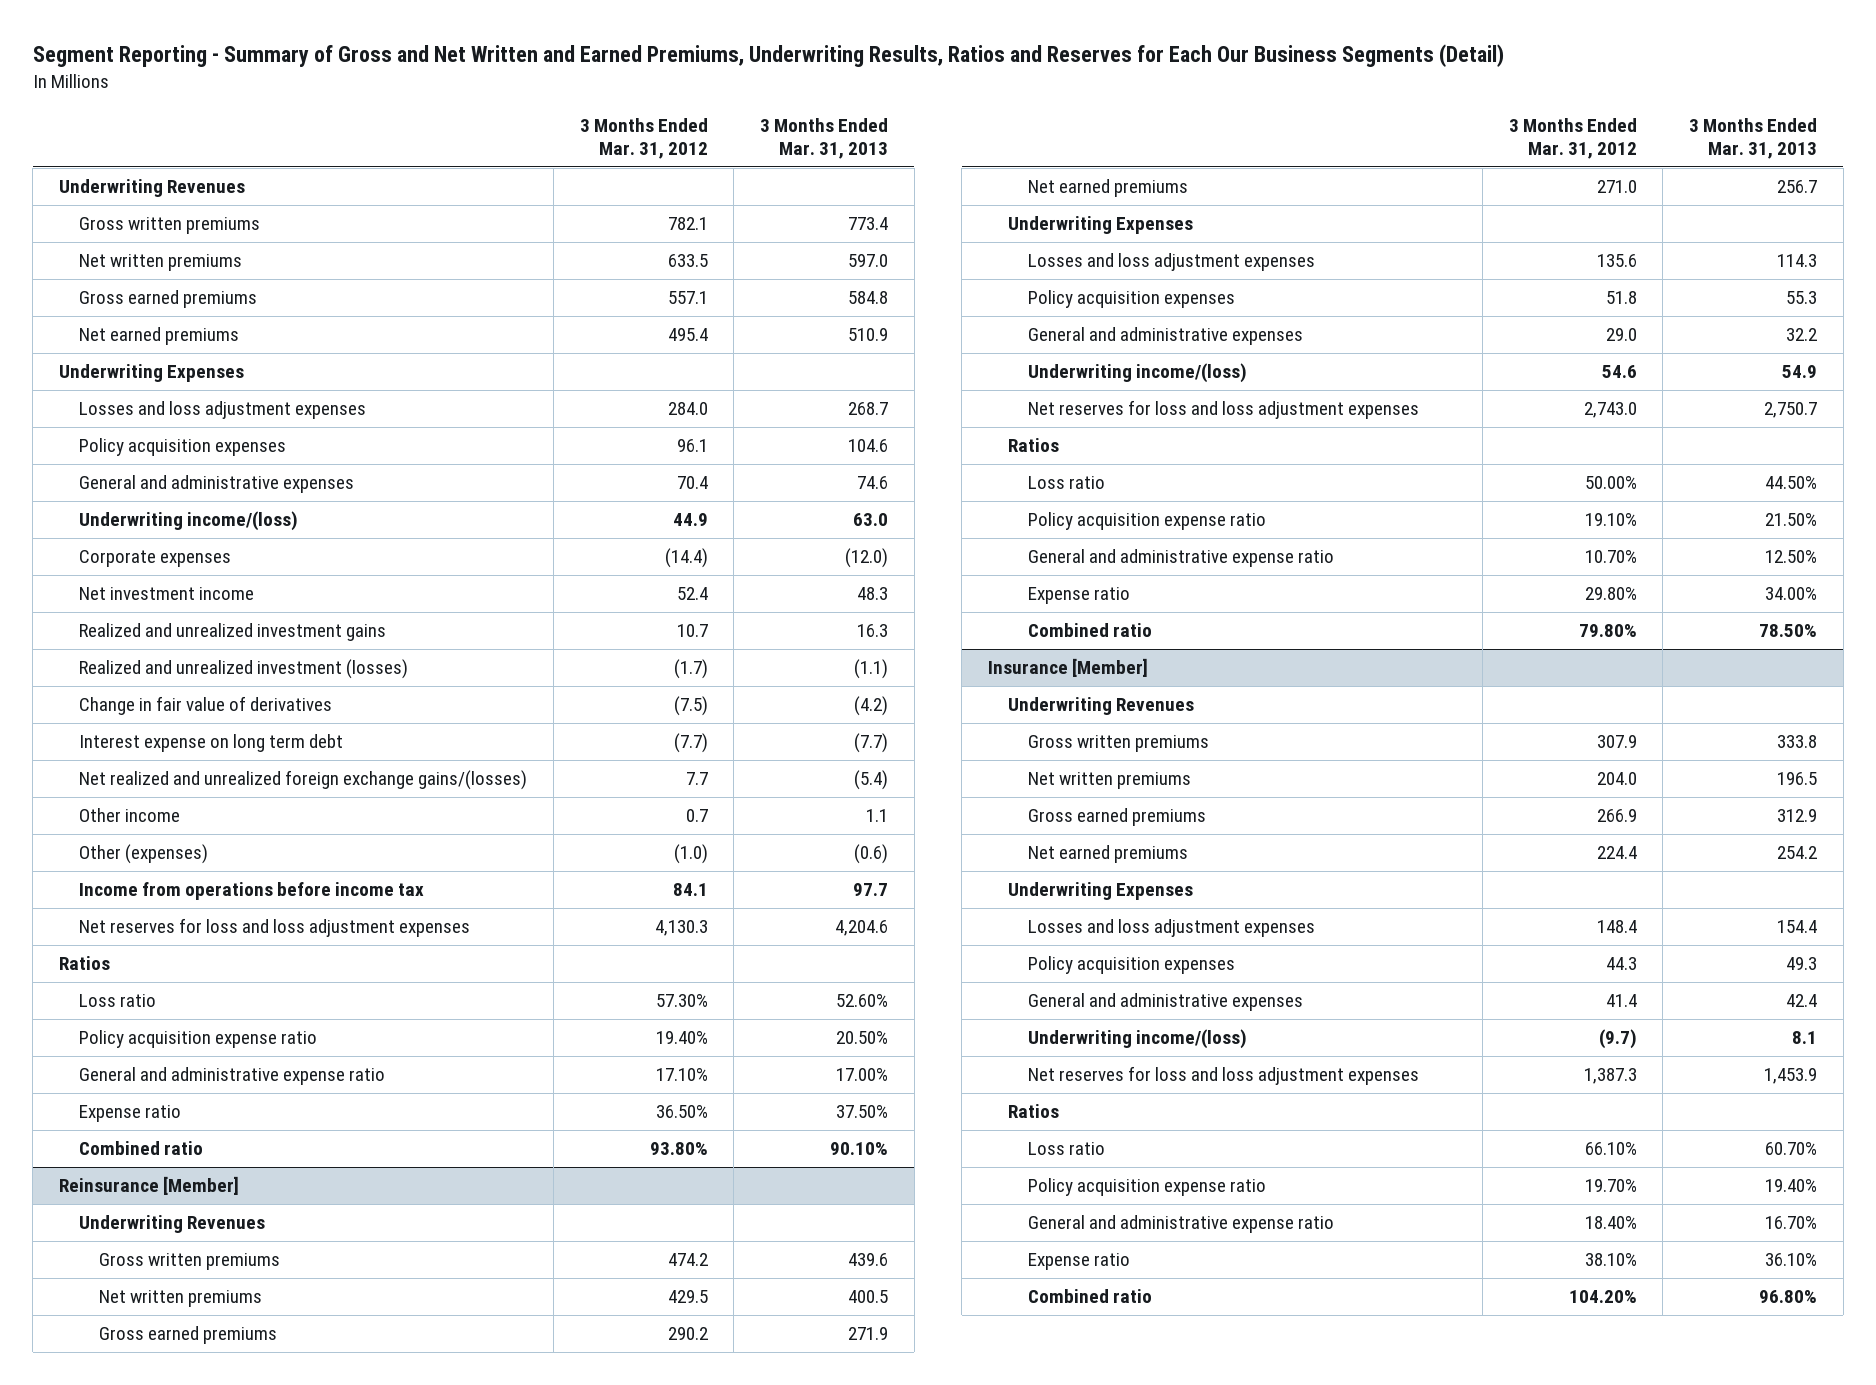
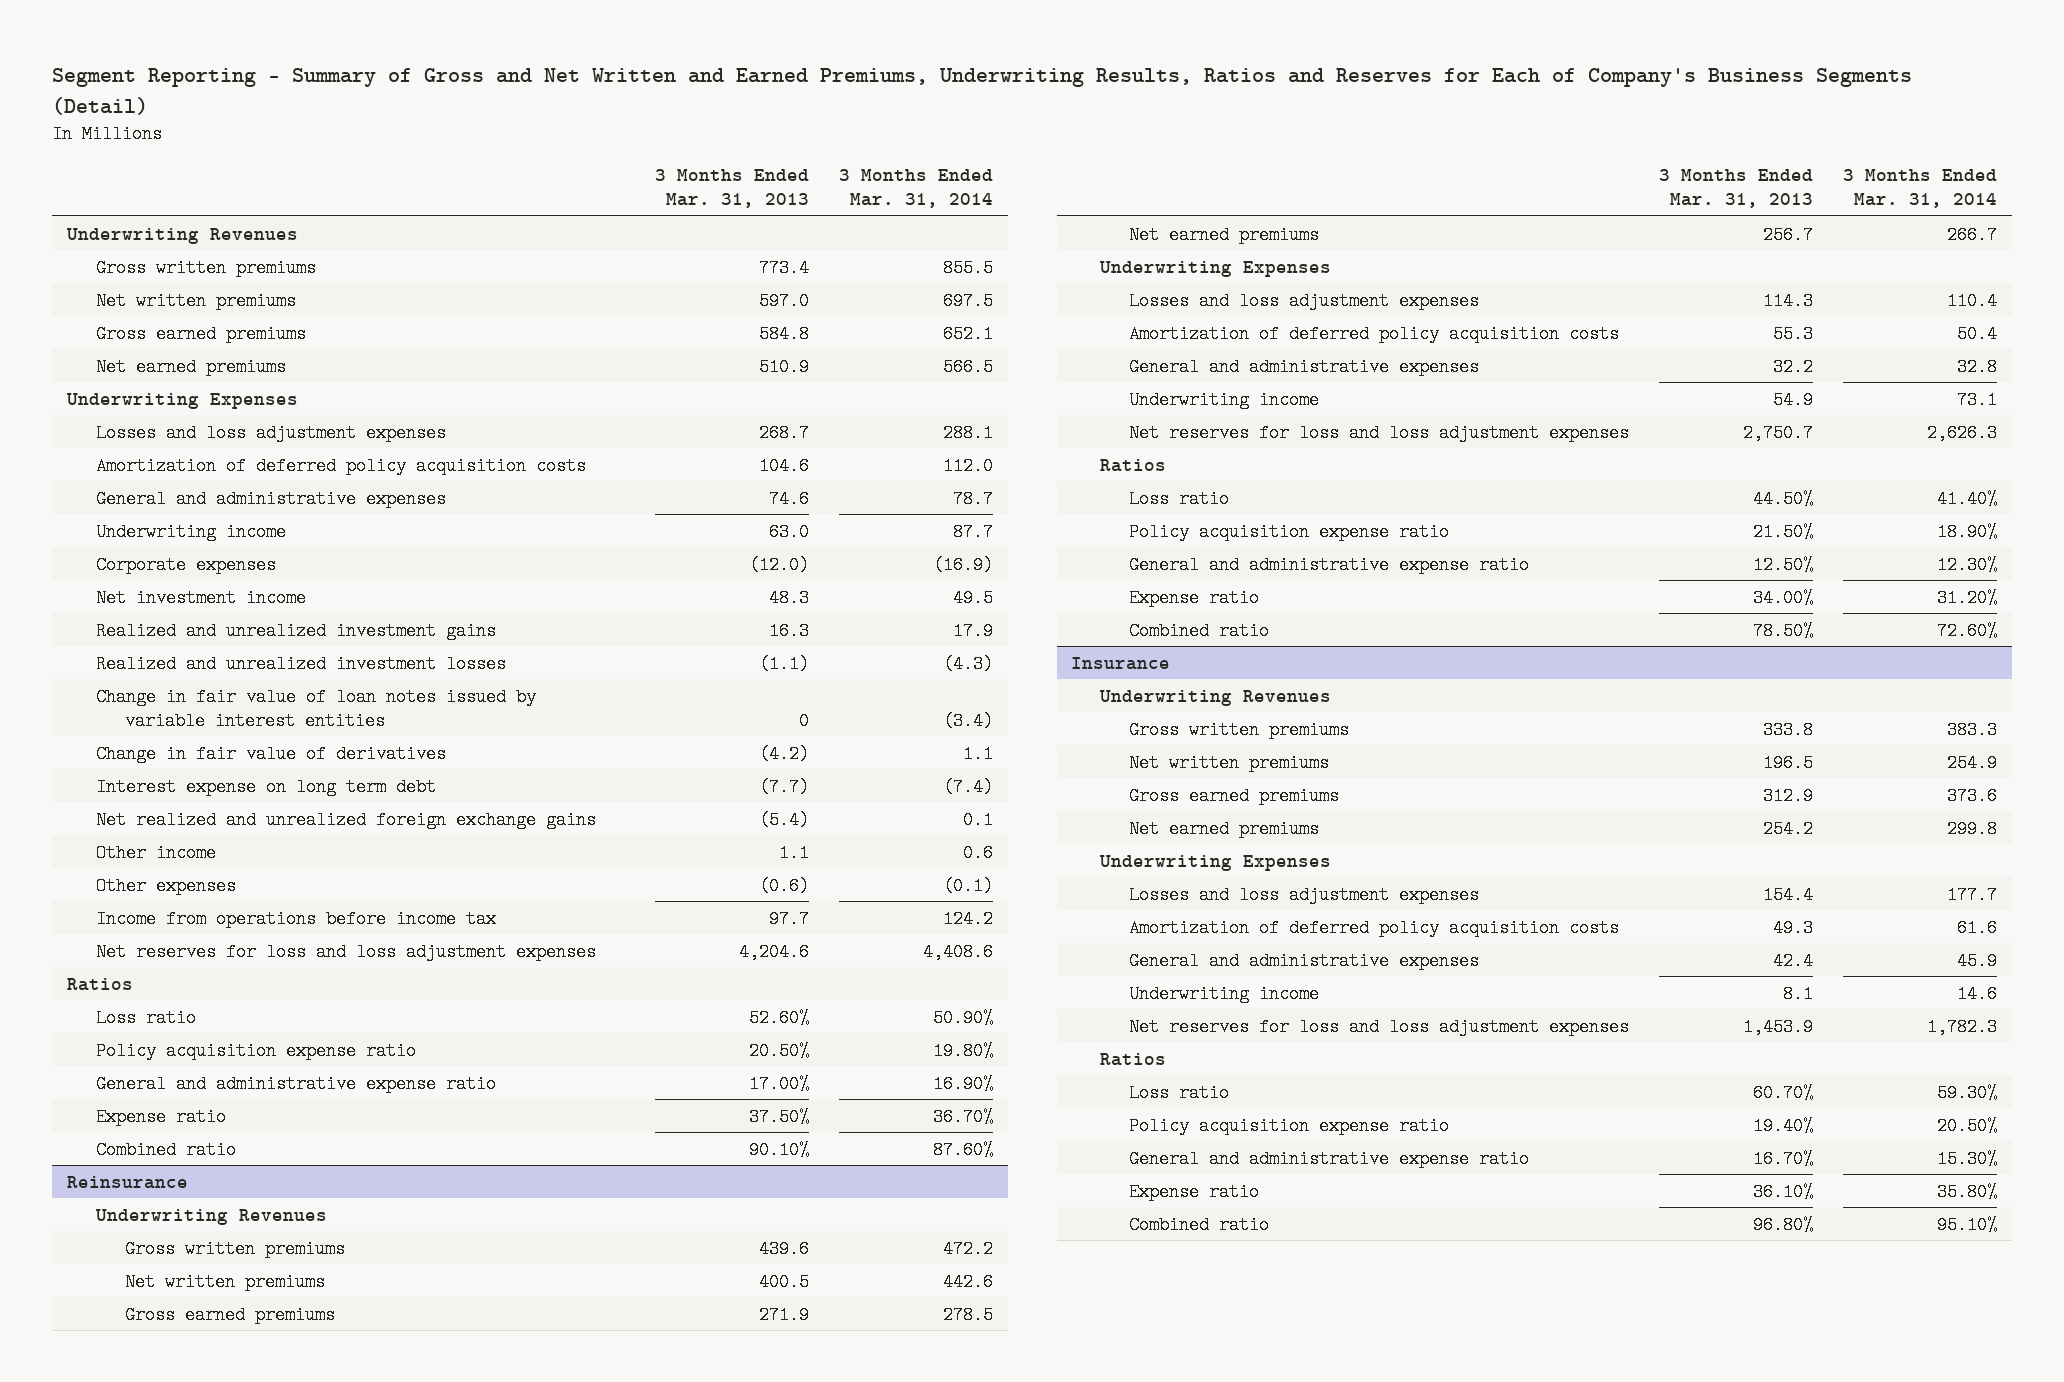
- Segment Reporting - Summary of Gross and Net Written and Earned Premiums, Underwriting Results, Ratios and Reserves for Each Our Business Segments (Detail)
+ Segment Reporting - Summary of Gross and Net Written and Earned Premiums, Underwriting Results, Ratios and Reserves for Each of Company's Business Segments (Detail)
- | 3 Months Ended Mar. 31, 2012 | 3 Months Ended Mar. 31, 2013
+ | 3 Months Ended Mar. 31, 2013 | 3 Months Ended Mar. 31, 2014
- Policy acquisition expenses | 96.1 | 104.6
+ Amortization of deferred policy acquisition costs | 104.6 | 112.0
- Underwriting income/(loss) | 44.9 | 63.0
+ Underwriting income | 63.0 | 87.7
- Realized and unrealized investment (losses) | (1.7) | (1.1)
+ Realized and unrealized investment losses | (1.1) | (4.3)
+ Change in fair value of loan notes issued by variable interest entities | 0 | (3.4)
- Net realized and unrealized foreign exchange gains/(losses) | 7.7 | (5.4)
+ Net realized and unrealized foreign exchange gains | (5.4) | 0.1
- Other (expenses) | (1.0) | (0.6)
+ Other expenses | (0.6) | (0.1)
- Reinsurance [Member]
+ Reinsurance
- Policy acquisition expenses | 51.8 | 55.3
+ Amortization of deferred policy acquisition costs | 55.3 | 50.4
- Underwriting income/(loss) | 54.6 | 54.9
+ Underwriting income | 54.9 | 73.1
- Insurance [Member]
+ Insurance
- Policy acquisition expenses | 44.3 | 49.3
+ Amortization of deferred policy acquisition costs | 49.3 | 61.6
- Underwriting income/(loss) | (9.7) | 8.1
+ Underwriting income | 8.1 | 14.6

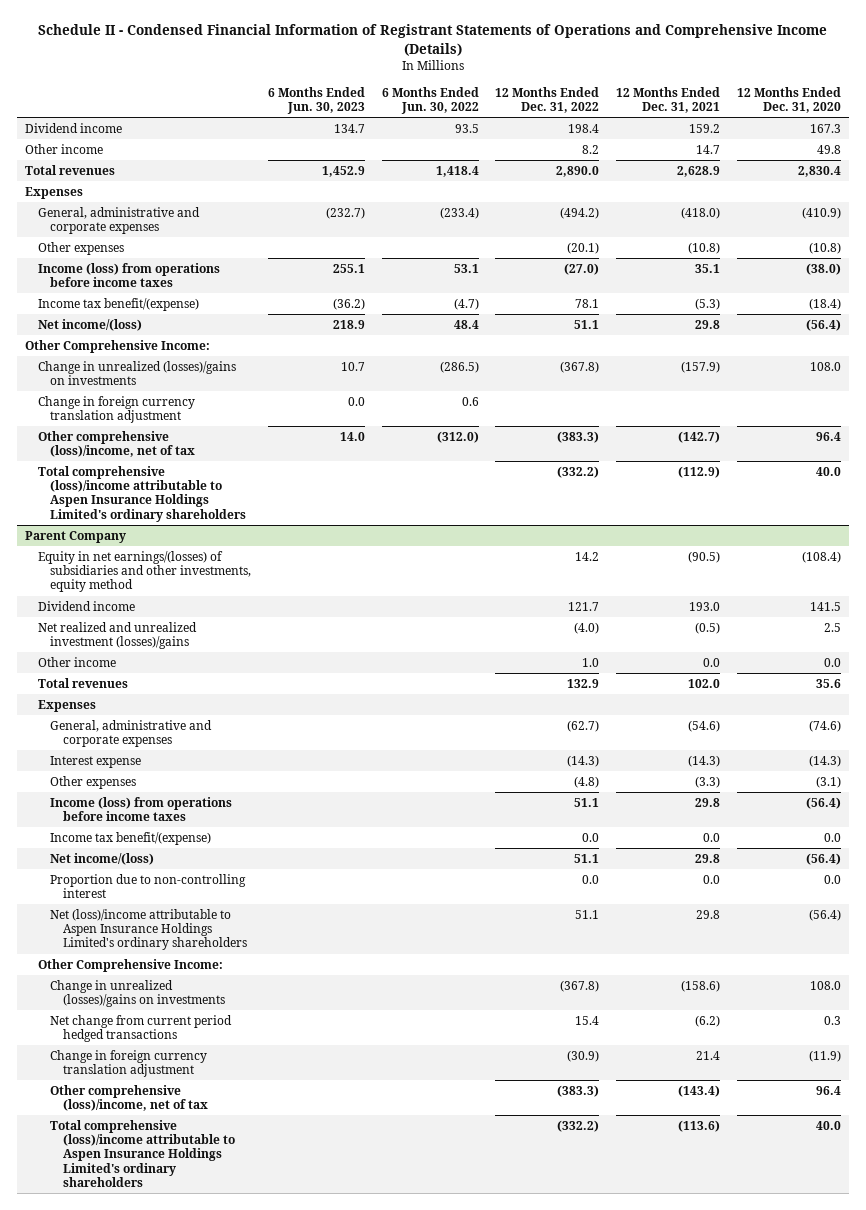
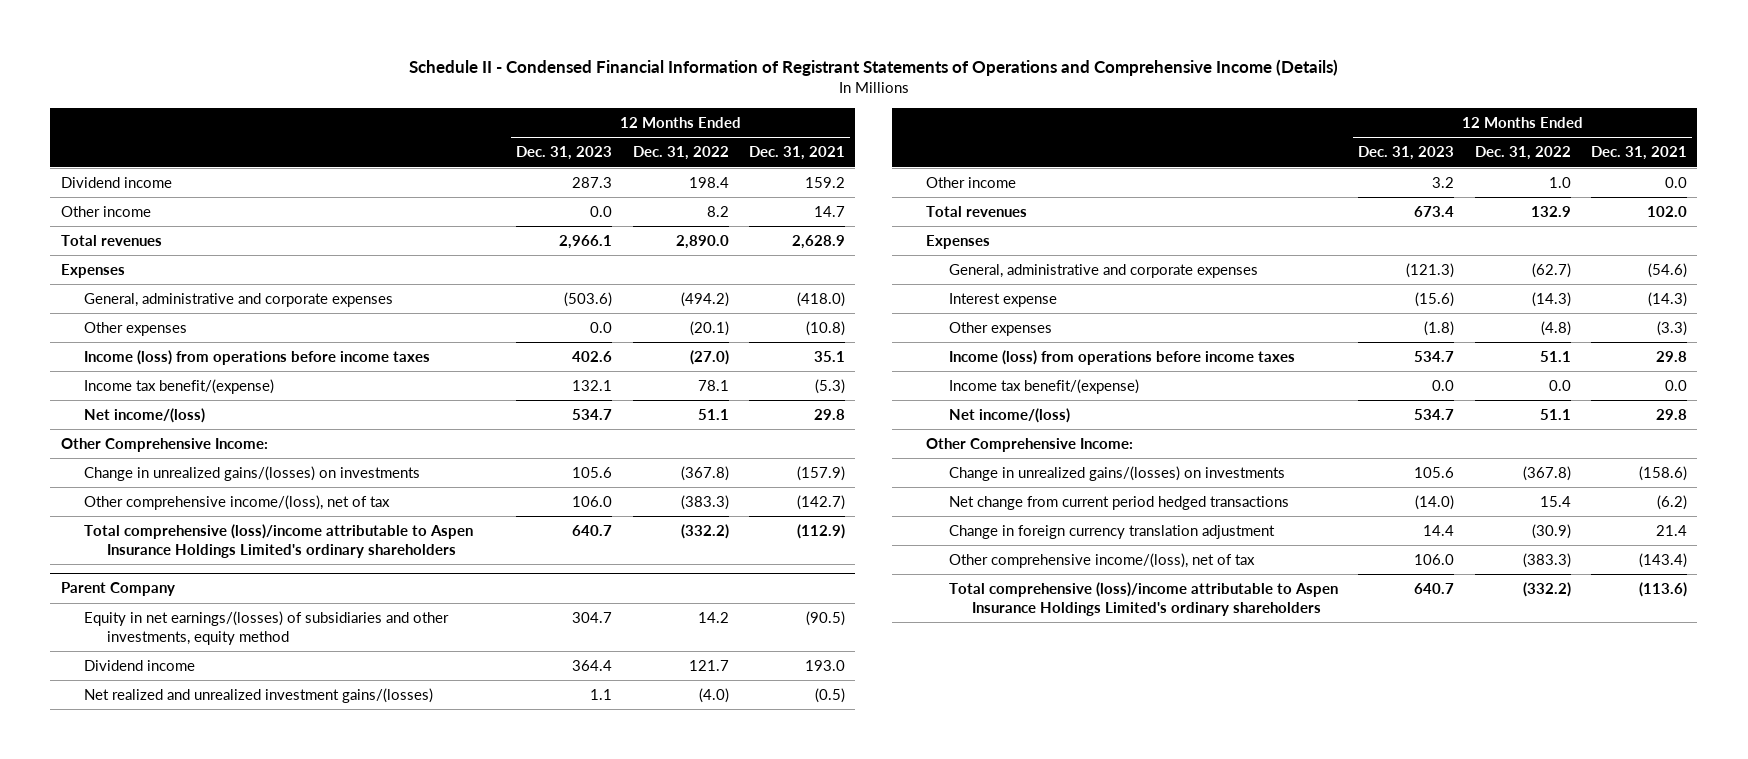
- | 6 Months Ended Jun. 30, 2023 | 6 Months Ended Jun. 30, 2022 | 12 Months Ended Dec. 31, 2022 | 12 Months Ended Dec. 31, 2021 | 12 Months Ended Dec. 31, 2020
+ | 12 Months Ended Dec. 31, 2023 | 12 Months Ended Dec. 31, 2022 | 12 Months Ended Dec. 31, 2021
- Change in unrealized (losses)/gains on investments | 10.7 | (286.5) | (367.8) | (157.9) | 108.0
- Change in foreign currency translation adjustment | 0.0 | 0.6 | | |
- Other comprehensive (loss)/income, net of tax | 14.0 | (312.0) | (383.3) | (142.7) | 96.4
+ Change in unrealized gains/(losses) on investments | 105.6 | (367.8) | (157.9)
+ Other comprehensive income/(loss), net of tax | 106.0 | (383.3) | (142.7)
@ Parent Company
- Net realized and unrealized investment (losses)/gains | | | (4.0) | (0.5) | 2.5
+ Net realized and unrealized investment gains/(losses) | 1.1 | (4.0) | (0.5)
- Proportion due to non-controlling interest | | | 0.0 | 0.0 | 0.0
- Net (loss)/income attributable to Aspen Insurance Holdings Limited's ordinary shareholders | | | 51.1 | 29.8 | (56.4)
- Change in unrealized (losses)/gains on investments | | | (367.8) | (158.6) | 108.0
+ Change in unrealized gains/(losses) on investments | 105.6 | (367.8) | (158.6)
- Other comprehensive (loss)/income, net of tax | | | (383.3) | (143.4) | 96.4
+ Other comprehensive income/(loss), net of tax | 106.0 | (383.3) | (143.4)

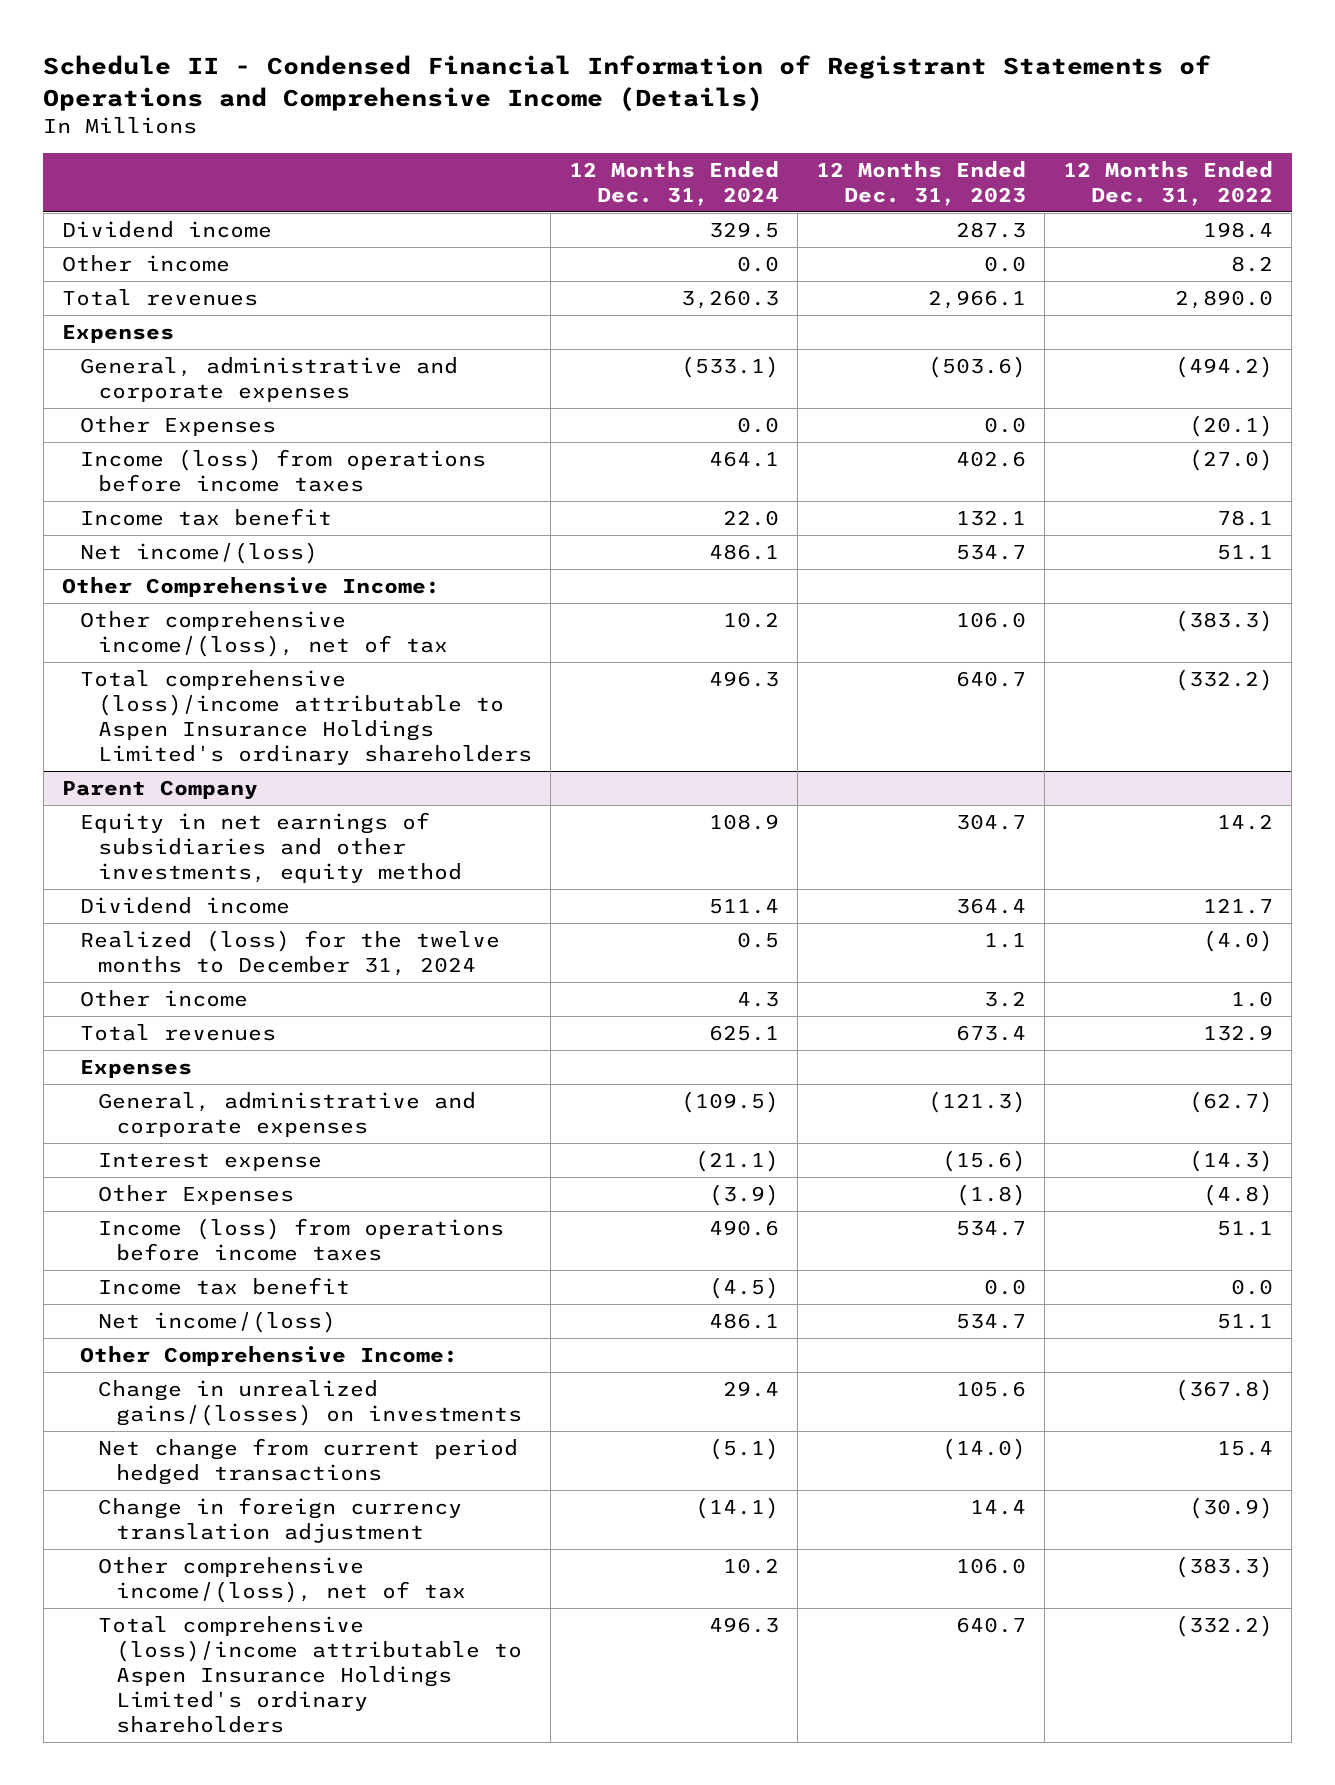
- | 12 Months Ended Dec. 31, 2023 | 12 Months Ended Dec. 31, 2022 | 12 Months Ended Dec. 31, 2021
+ | 12 Months Ended Dec. 31, 2024 | 12 Months Ended Dec. 31, 2023 | 12 Months Ended Dec. 31, 2022
- Other expenses | 0.0 | (20.1) | (10.8)
+ Other Expenses | 0.0 | 0.0 | (20.1)
- Income tax benefit/(expense) | 132.1 | 78.1 | (5.3)
+ Income tax benefit | 22.0 | 132.1 | 78.1
- Change in unrealized gains/(losses) on investments | 105.6 | (367.8) | (157.9)
@ Parent Company
- Equity in net earnings/(losses) of subsidiaries and other investments, equity method | 304.7 | 14.2 | (90.5)
+ Equity in net earnings of subsidiaries and other investments, equity method | 108.9 | 304.7 | 14.2
- Net realized and unrealized investment gains/(losses) | 1.1 | (4.0) | (0.5)
+ Realized (loss) for the twelve months to December 31, 2024 | 0.5 | 1.1 | (4.0)
- Other expenses | (1.8) | (4.8) | (3.3)
+ Other Expenses | (3.9) | (1.8) | (4.8)
- Income tax benefit/(expense) | 0.0 | 0.0 | 0.0
+ Income tax benefit | (4.5) | 0.0 | 0.0

